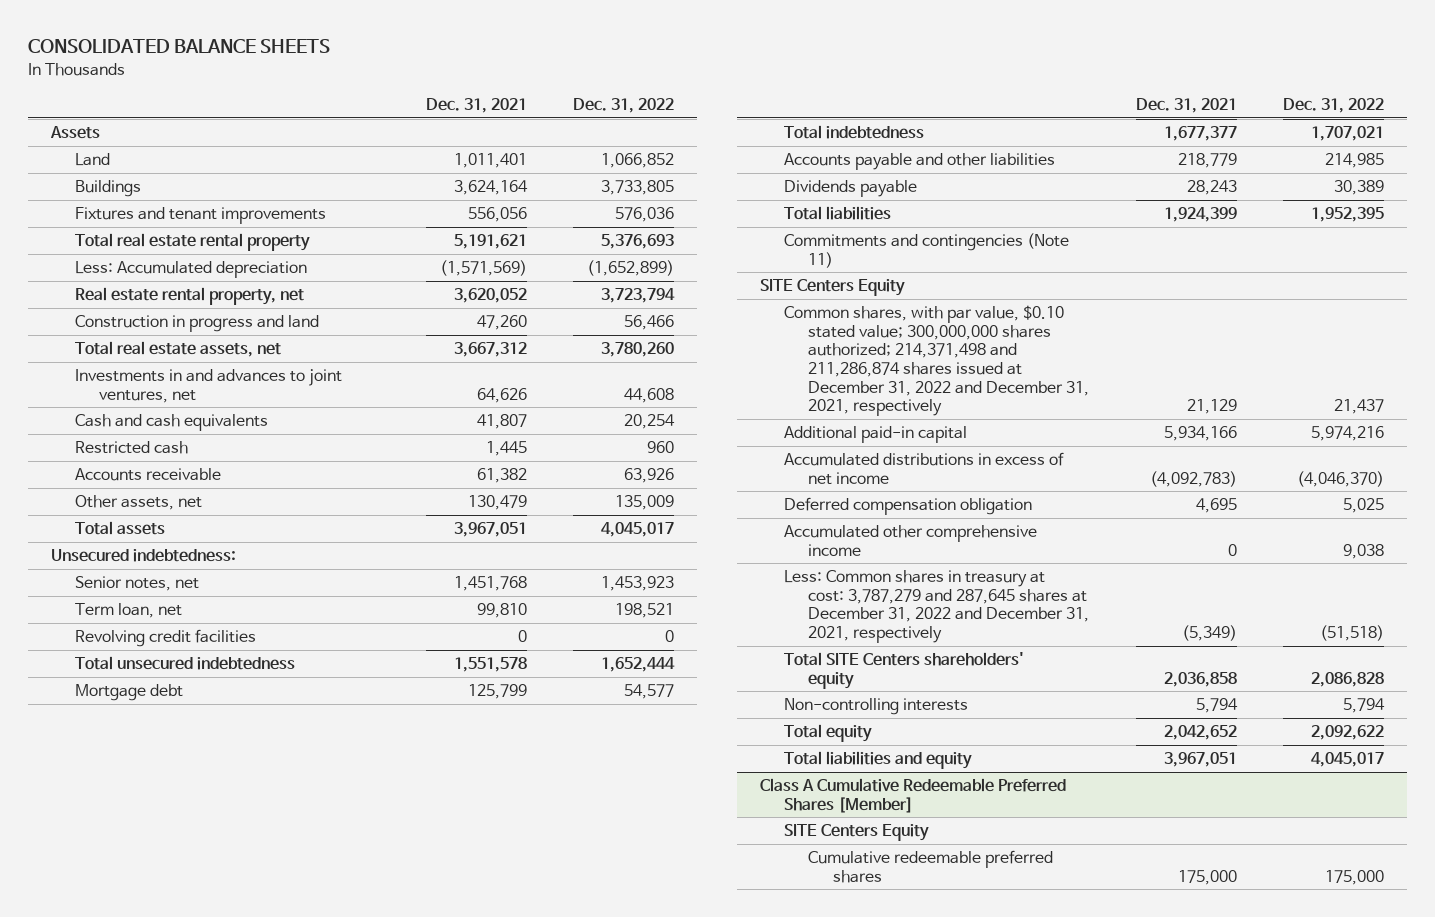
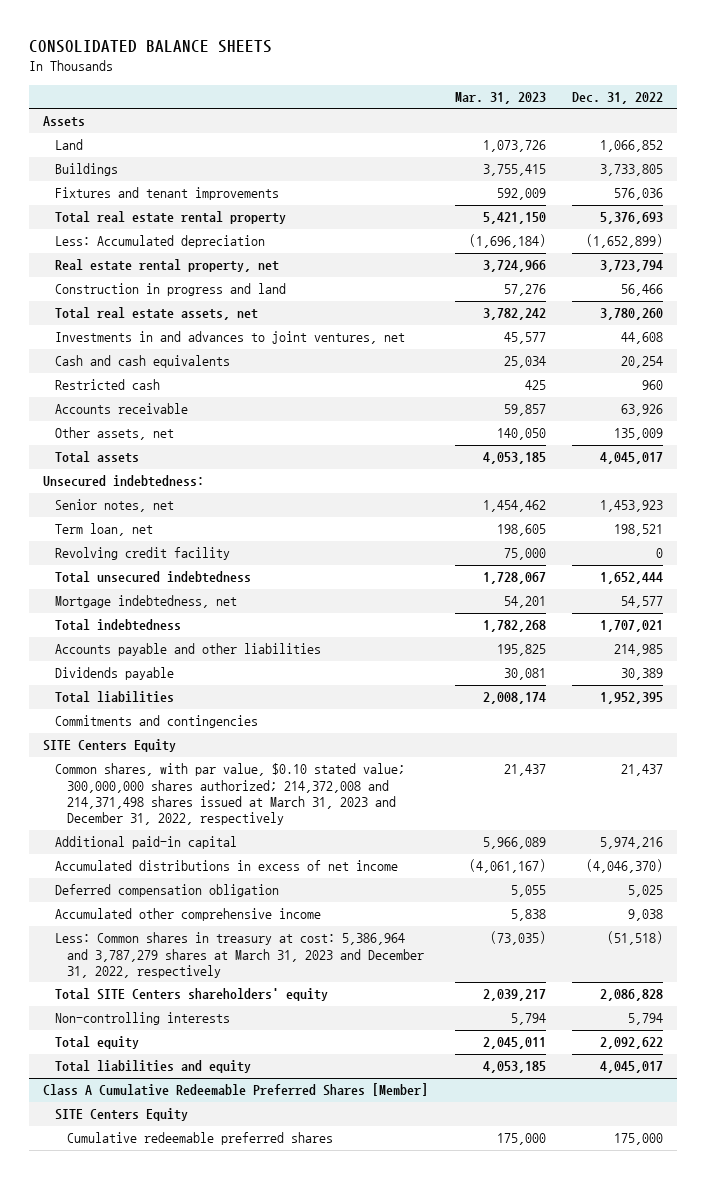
- | Dec. 31, 2021 | Dec. 31, 2022
+ | Mar. 31, 2023 | Dec. 31, 2022
- Revolving credit facilities | 0 | 0
+ Revolving credit facility | 75,000 | 0
- Mortgage debt | 125,799 | 54,577
+ Mortgage indebtedness, net | 54,201 | 54,577
- Commitments and contingencies (Note 11)
+ Commitments and contingencies
- Common shares, with par value, $0.10 stated value; 300,000,000 shares authorized; 214,371,498 and 211,286,874 shares issued at December 31, 2022 and December 31, 2021, respectively | 21,129 | 21,437
+ Common shares, with par value, $0.10 stated value; 300,000,000 shares authorized; 214,372,008 and 214,371,498 shares issued at March 31, 2023 and December 31, 2022, respectively | 21,437 | 21,437
- Less: Common shares in treasury at cost: 3,787,279 and 287,645 shares at December 31, 2022 and December 31, 2021, respectively | (5,349) | (51,518)
+ Less: Common shares in treasury at cost: 5,386,964 and 3,787,279 shares at March 31, 2023 and December 31, 2022, respectively | (73,035) | (51,518)

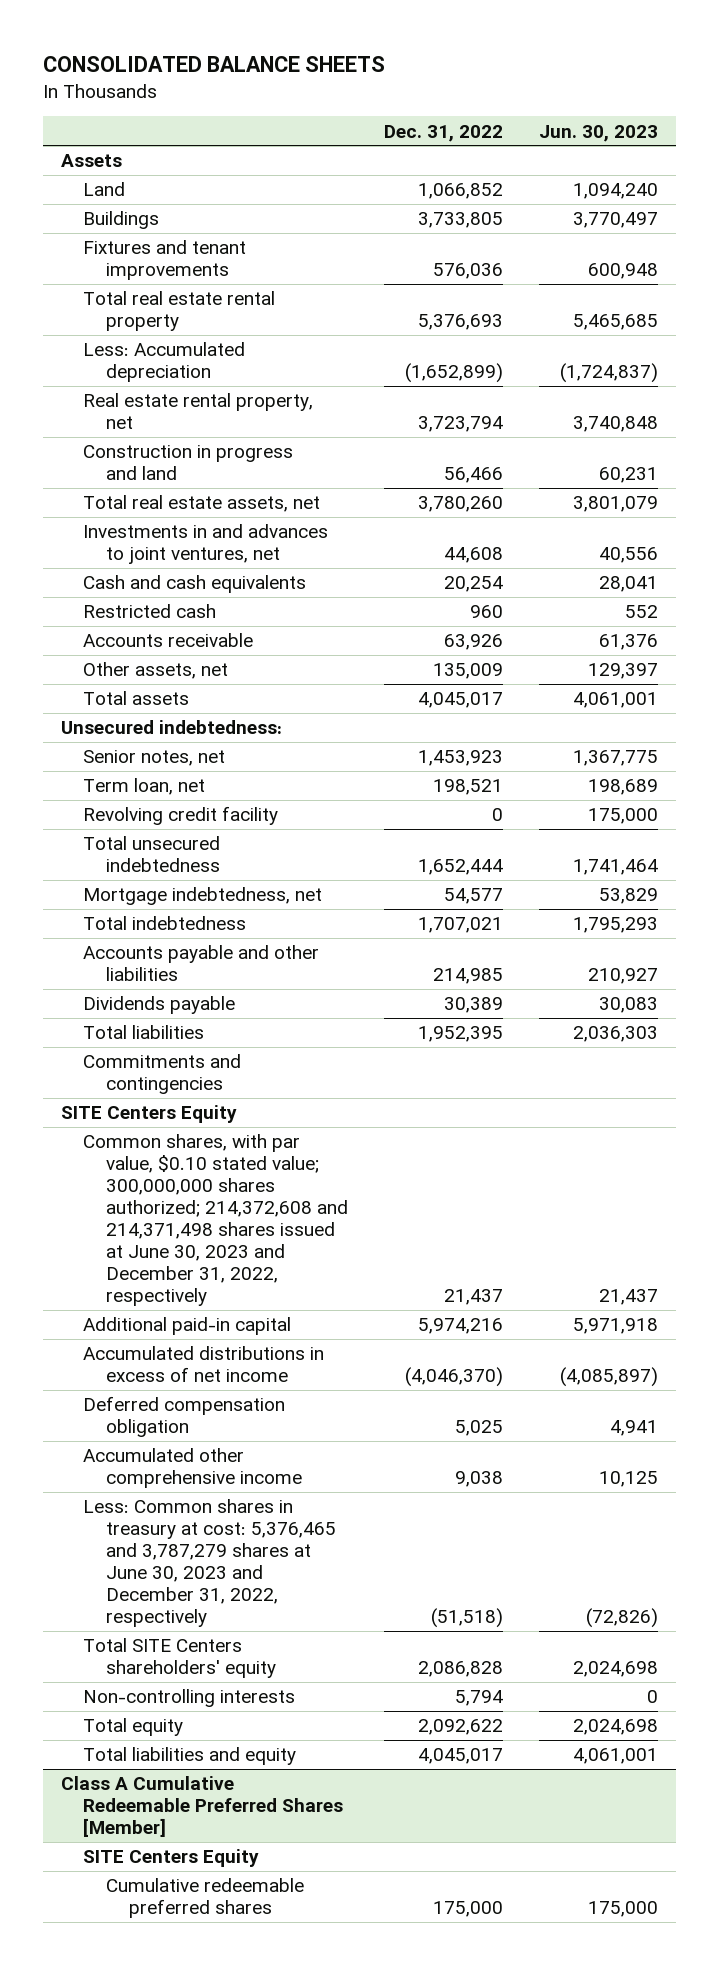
- | Mar. 31, 2023 | Dec. 31, 2022
+ | Dec. 31, 2022 | Jun. 30, 2023
- Common shares, with par value, $0.10 stated value; 300,000,000 shares authorized; 214,372,008 and 214,371,498 shares issued at March 31, 2023 and December 31, 2022, respectively | 21,437 | 21,437
+ Common shares, with par value, $0.10 stated value; 300,000,000 shares authorized; 214,372,608 and 214,371,498 shares issued at June 30, 2023 and December 31, 2022, respectively | 21,437 | 21,437
- Less: Common shares in treasury at cost: 5,386,964 and 3,787,279 shares at March 31, 2023 and December 31, 2022, respectively | (73,035) | (51,518)
+ Less: Common shares in treasury at cost: 5,376,465 and 3,787,279 shares at June 30, 2023 and December 31, 2022, respectively | (51,518) | (72,826)

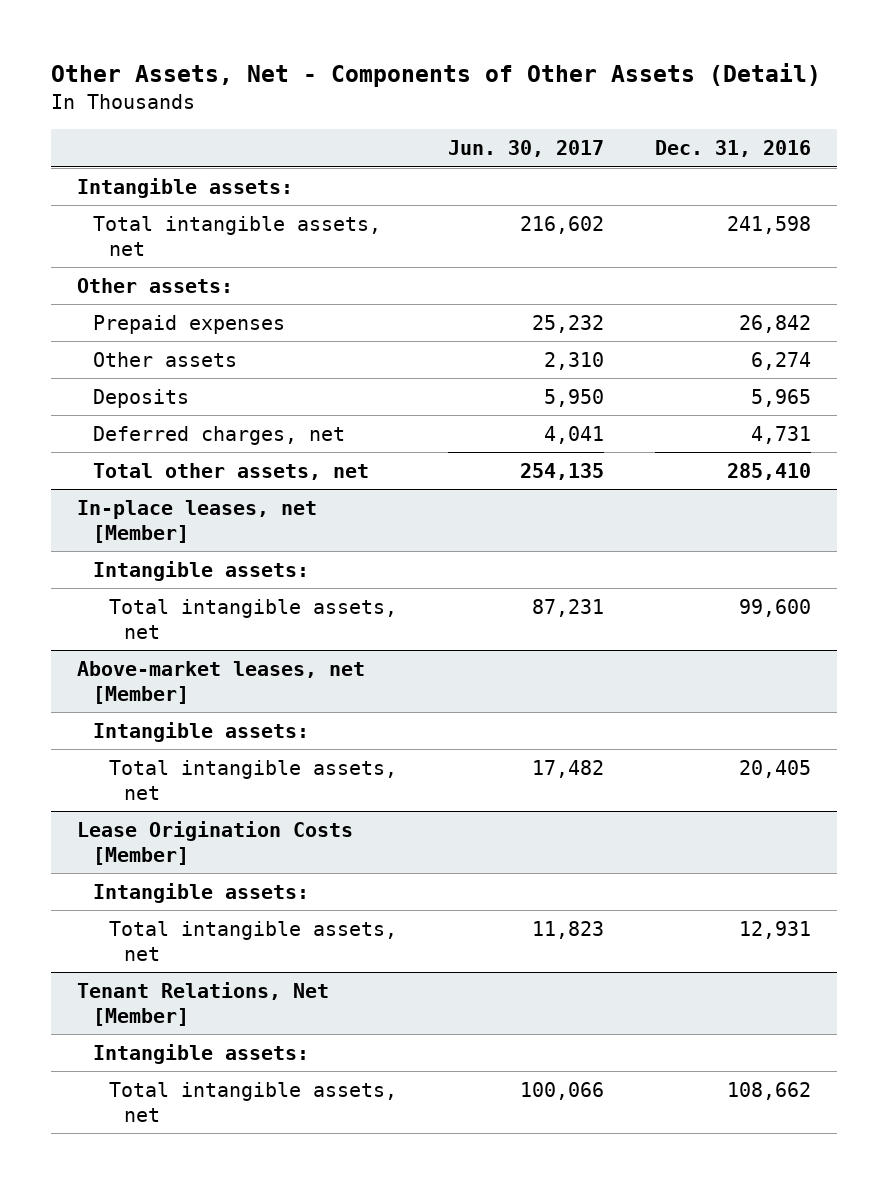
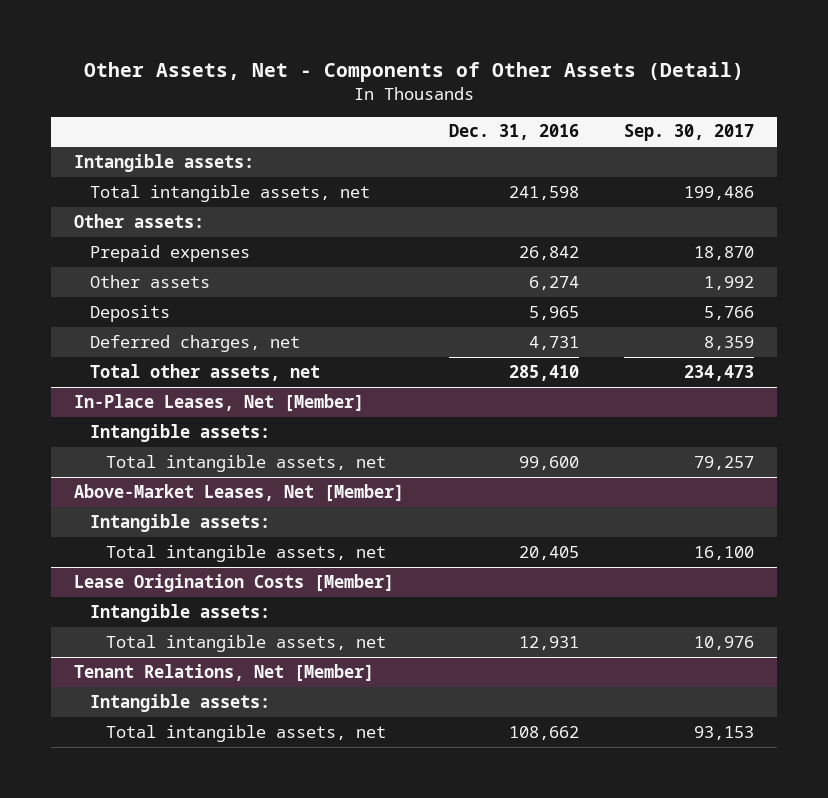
- | Jun. 30, 2017 | Dec. 31, 2016
+ | Dec. 31, 2016 | Sep. 30, 2017
- In-place leases, net [Member]
+ In-Place Leases, Net [Member]
- Above-market leases, net [Member]
+ Above-Market Leases, Net [Member]

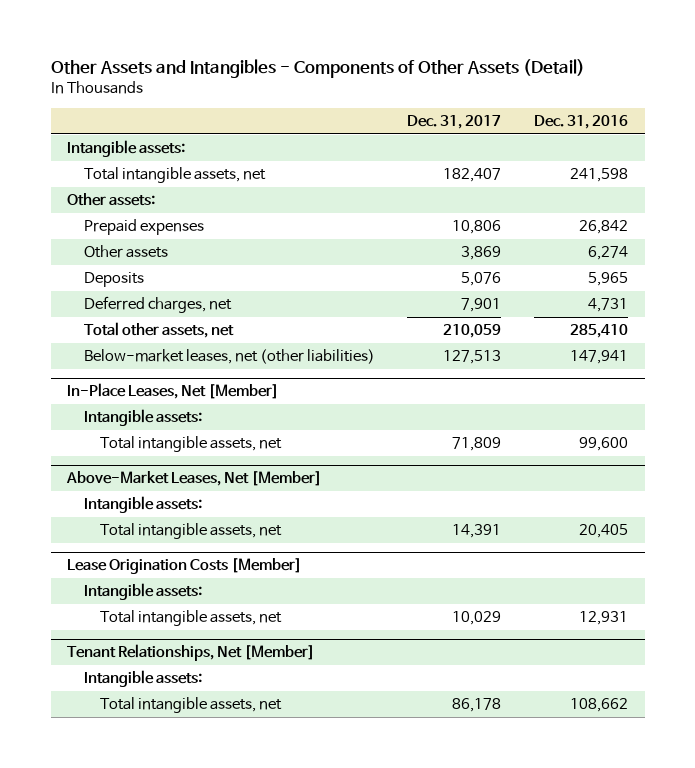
- Other Assets, Net - Components of Other Assets (Detail)
+ Other Assets and Intangibles - Components of Other Assets (Detail)
- | Dec. 31, 2016 | Sep. 30, 2017
+ | Dec. 31, 2017 | Dec. 31, 2016
+ Below-market leases, net (other liabilities) | 127,513 | 147,941
- Tenant Relations, Net [Member]
+ Tenant Relationships, Net [Member]

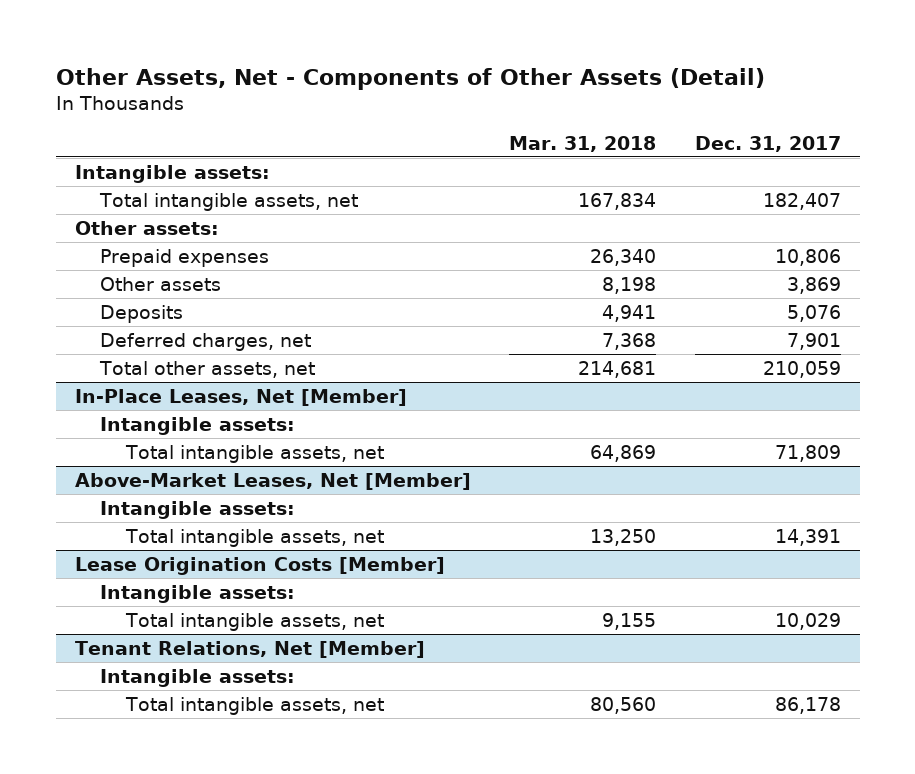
- Other Assets and Intangibles - Components of Other Assets (Detail)
+ Other Assets, Net - Components of Other Assets (Detail)
- | Dec. 31, 2017 | Dec. 31, 2016
+ | Mar. 31, 2018 | Dec. 31, 2017
- Below-market leases, net (other liabilities) | 127,513 | 147,941
- Tenant Relationships, Net [Member]
+ Tenant Relations, Net [Member]

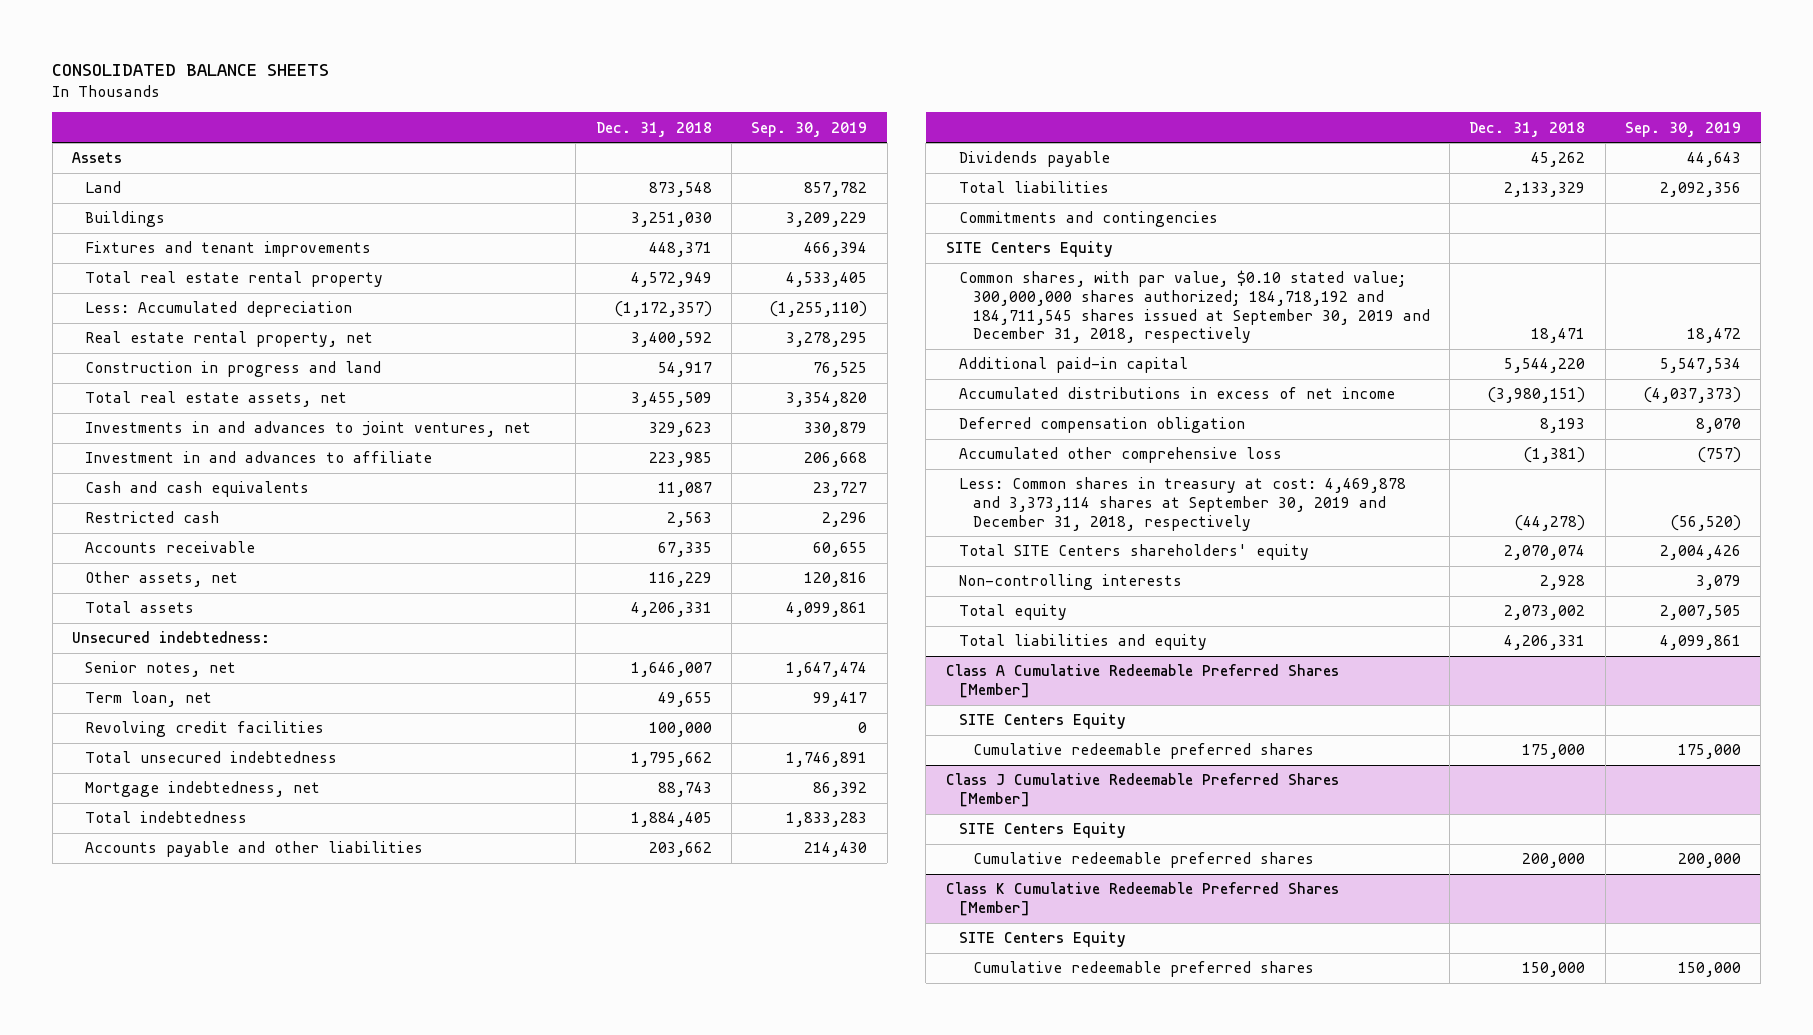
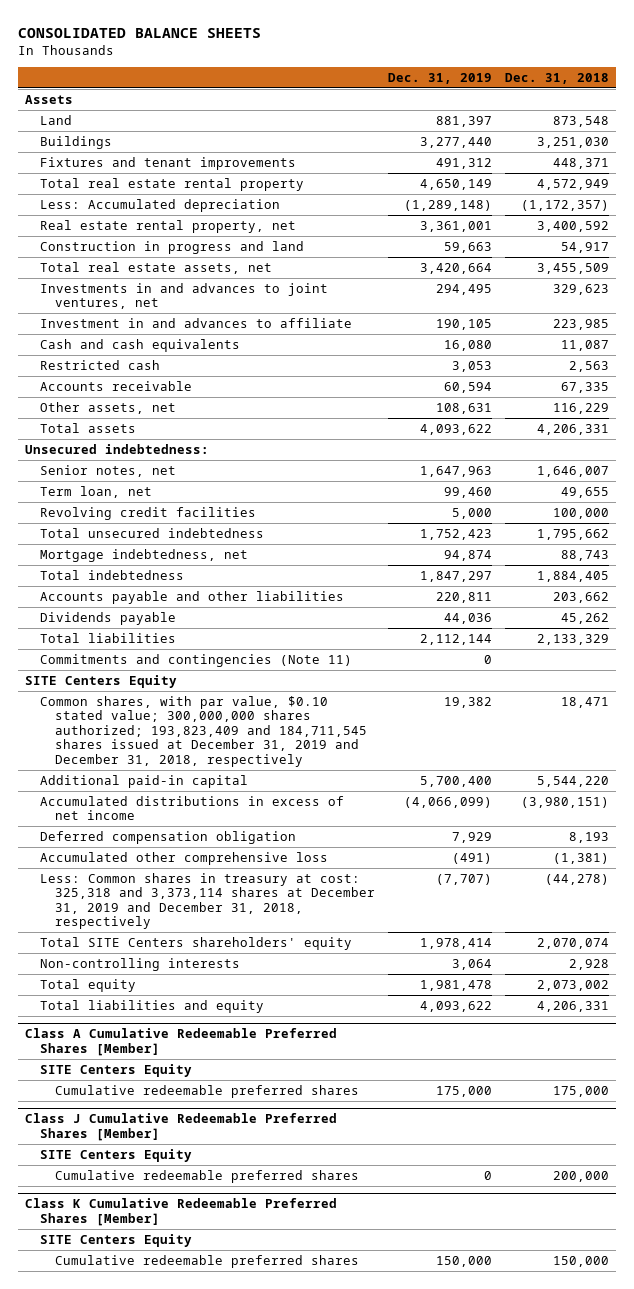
- | Dec. 31, 2018 | Sep. 30, 2019
+ | Dec. 31, 2019 | Dec. 31, 2018
- Commitments and contingencies
+ Commitments and contingencies (Note 11) | 0 |
- Common shares, with par value, $0.10 stated value; 300,000,000 shares authorized; 184,718,192 and 184,711,545 shares issued at September 30, 2019 and December 31, 2018, respectively | 18,471 | 18,472
+ Common shares, with par value, $0.10 stated value; 300,000,000 shares authorized; 193,823,409 and 184,711,545 shares issued at December 31, 2019 and December 31, 2018, respectively | 19,382 | 18,471
- Less: Common shares in treasury at cost: 4,469,878 and 3,373,114 shares at September 30, 2019 and December 31, 2018, respectively | (44,278) | (56,520)
+ Less: Common shares in treasury at cost: 325,318 and 3,373,114 shares at December 31, 2019 and December 31, 2018, respectively | (7,707) | (44,278)

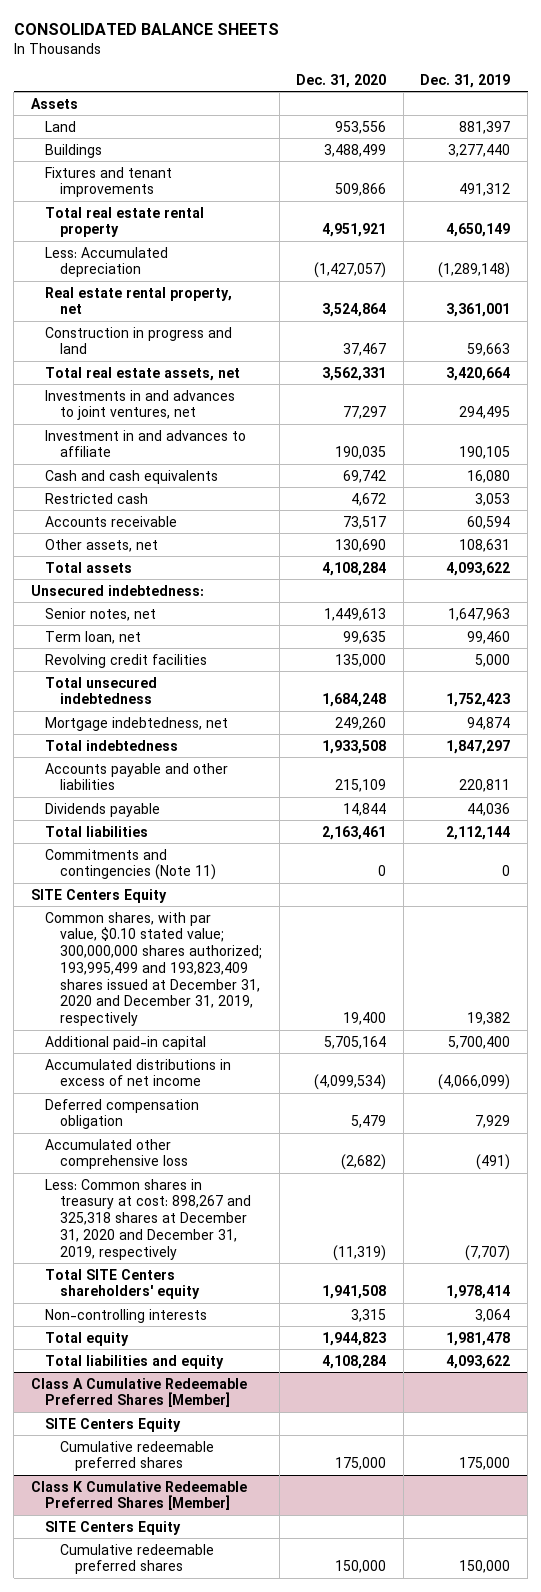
- | Dec. 31, 2019 | Dec. 31, 2018
+ | Dec. 31, 2020 | Dec. 31, 2019
- Common shares, with par value, $0.10 stated value; 300,000,000 shares authorized; 193,823,409 and 184,711,545 shares issued at December 31, 2019 and December 31, 2018, respectively | 19,382 | 18,471
+ Common shares, with par value, $0.10 stated value; 300,000,000 shares authorized; 193,995,499 and 193,823,409 shares issued at December 31, 2020 and December 31, 2019, respectively | 19,400 | 19,382
- Less: Common shares in treasury at cost: 325,318 and 3,373,114 shares at December 31, 2019 and December 31, 2018, respectively | (7,707) | (44,278)
+ Less: Common shares in treasury at cost: 898,267 and 325,318 shares at December 31, 2020 and December 31, 2019, respectively | (11,319) | (7,707)
- Class J Cumulative Redeemable Preferred Shares [Member]
- SITE Centers Equity
- Cumulative redeemable preferred shares | 0 | 200,000

